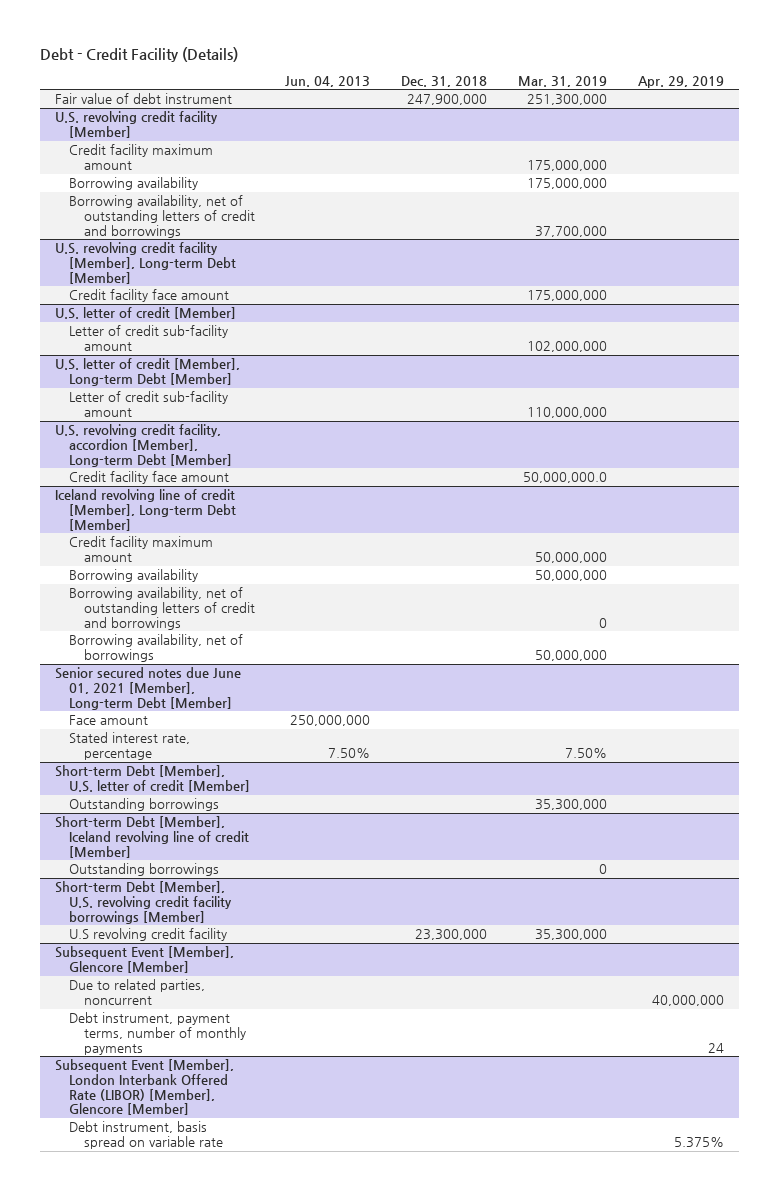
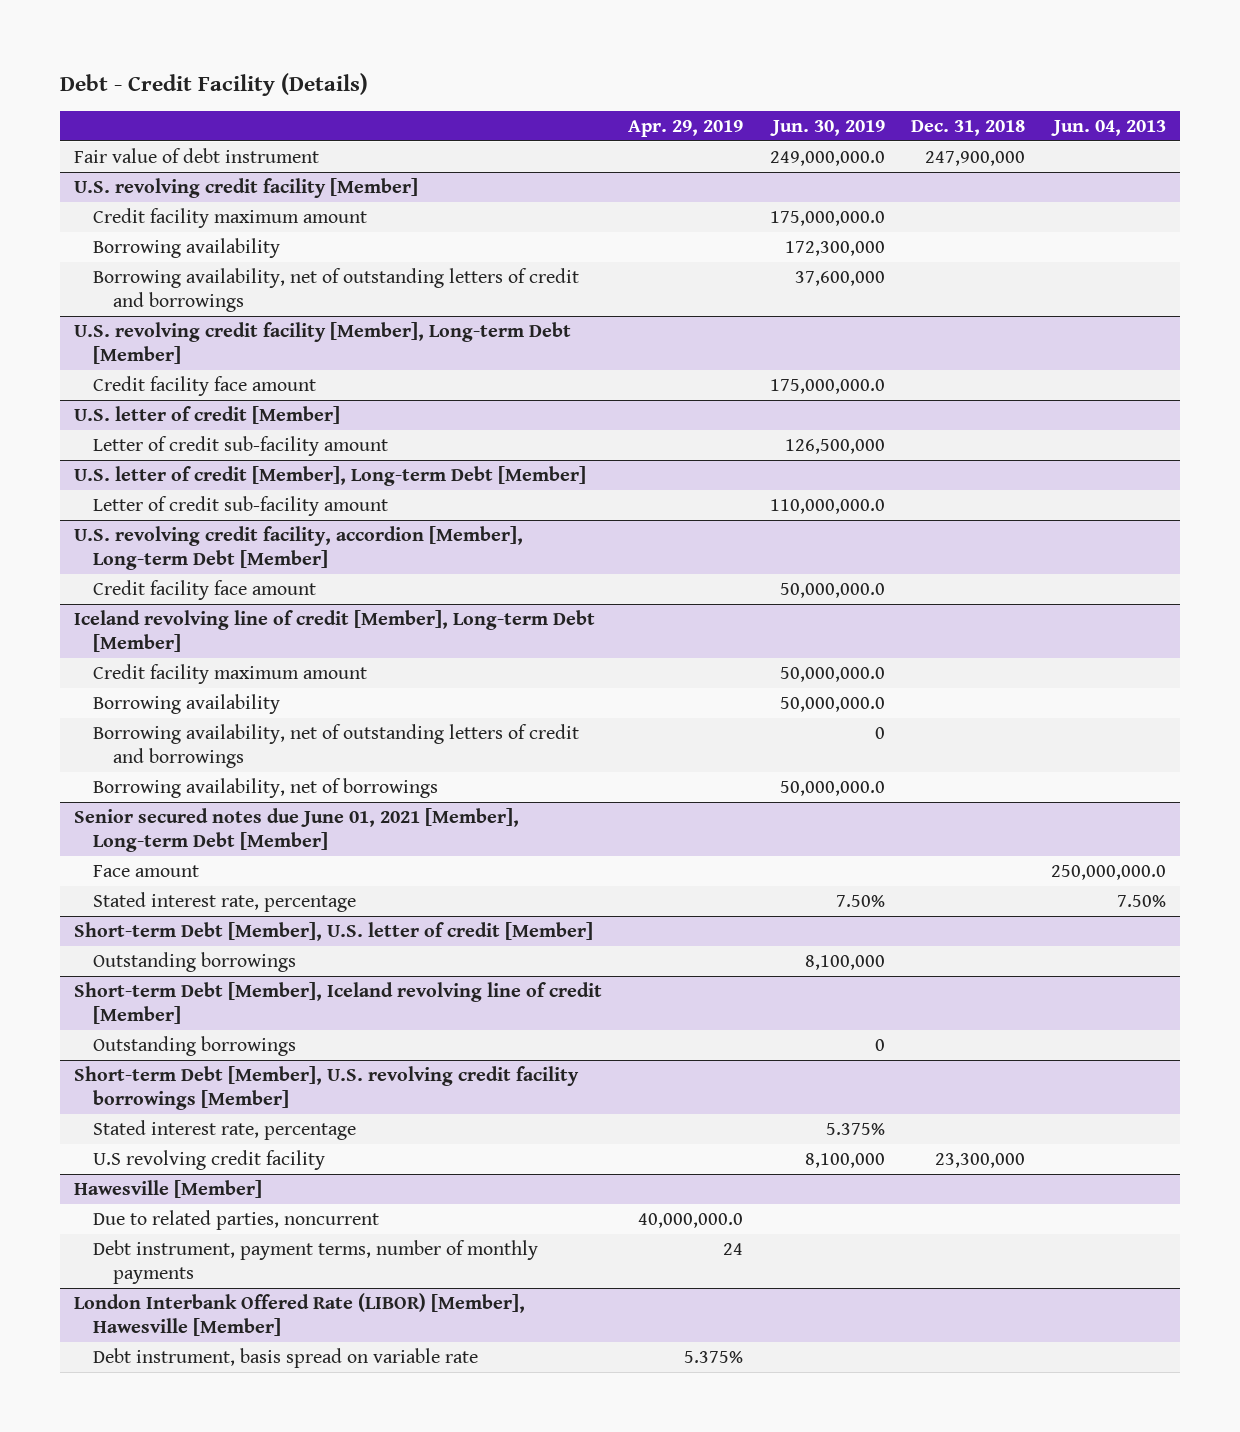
- | Jun. 04, 2013 | Dec. 31, 2018 | Mar. 31, 2019 | Apr. 29, 2019
+ | Apr. 29, 2019 | Jun. 30, 2019 | Dec. 31, 2018 | Jun. 04, 2013
@ Senior secured notes due June 01, 2021 [Member], Long-term Debt [Member]
- Face amount | 250,000,000 | | |
+ Face amount | | | | 250,000,000.0
@ Short-term Debt [Member], U.S. revolving credit facility borrowings [Member]
+ Stated interest rate, percentage | | 5.375% | |
- Subsequent Event [Member], Glencore [Member]
- Due to related parties, noncurrent | | | | 40,000,000
+ Hawesville [Member]
+ Due to related parties, noncurrent | 40,000,000.0 | | |
- Subsequent Event [Member], London Interbank Offered Rate (LIBOR) [Member], Glencore [Member]
+ London Interbank Offered Rate (LIBOR) [Member], Hawesville [Member]

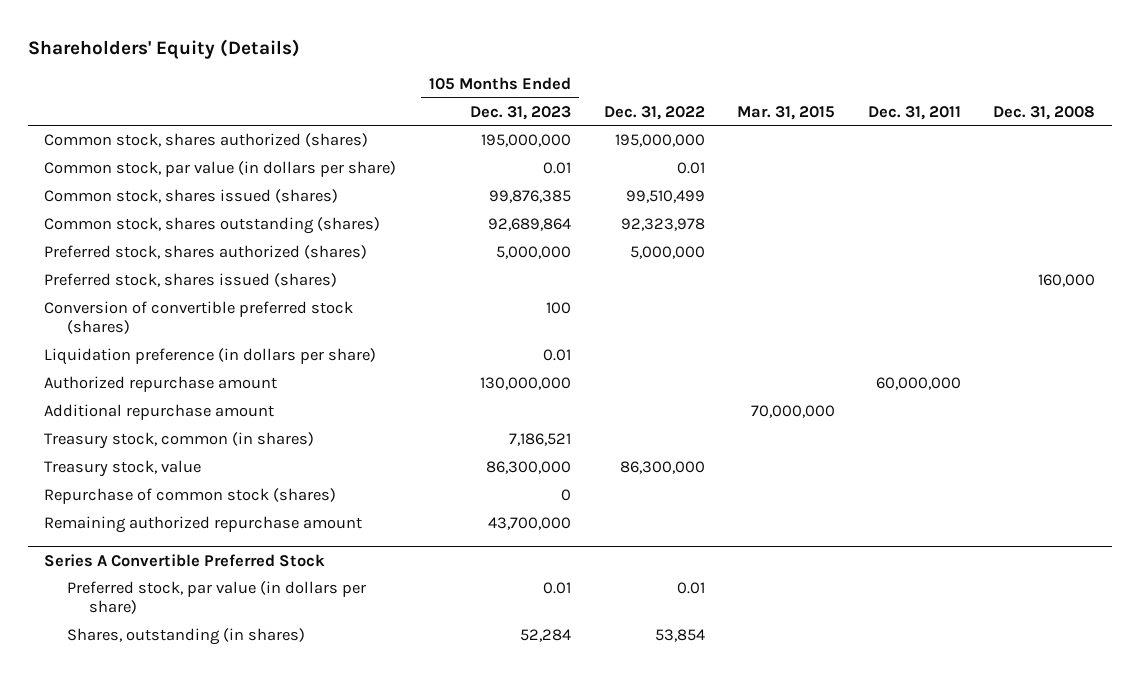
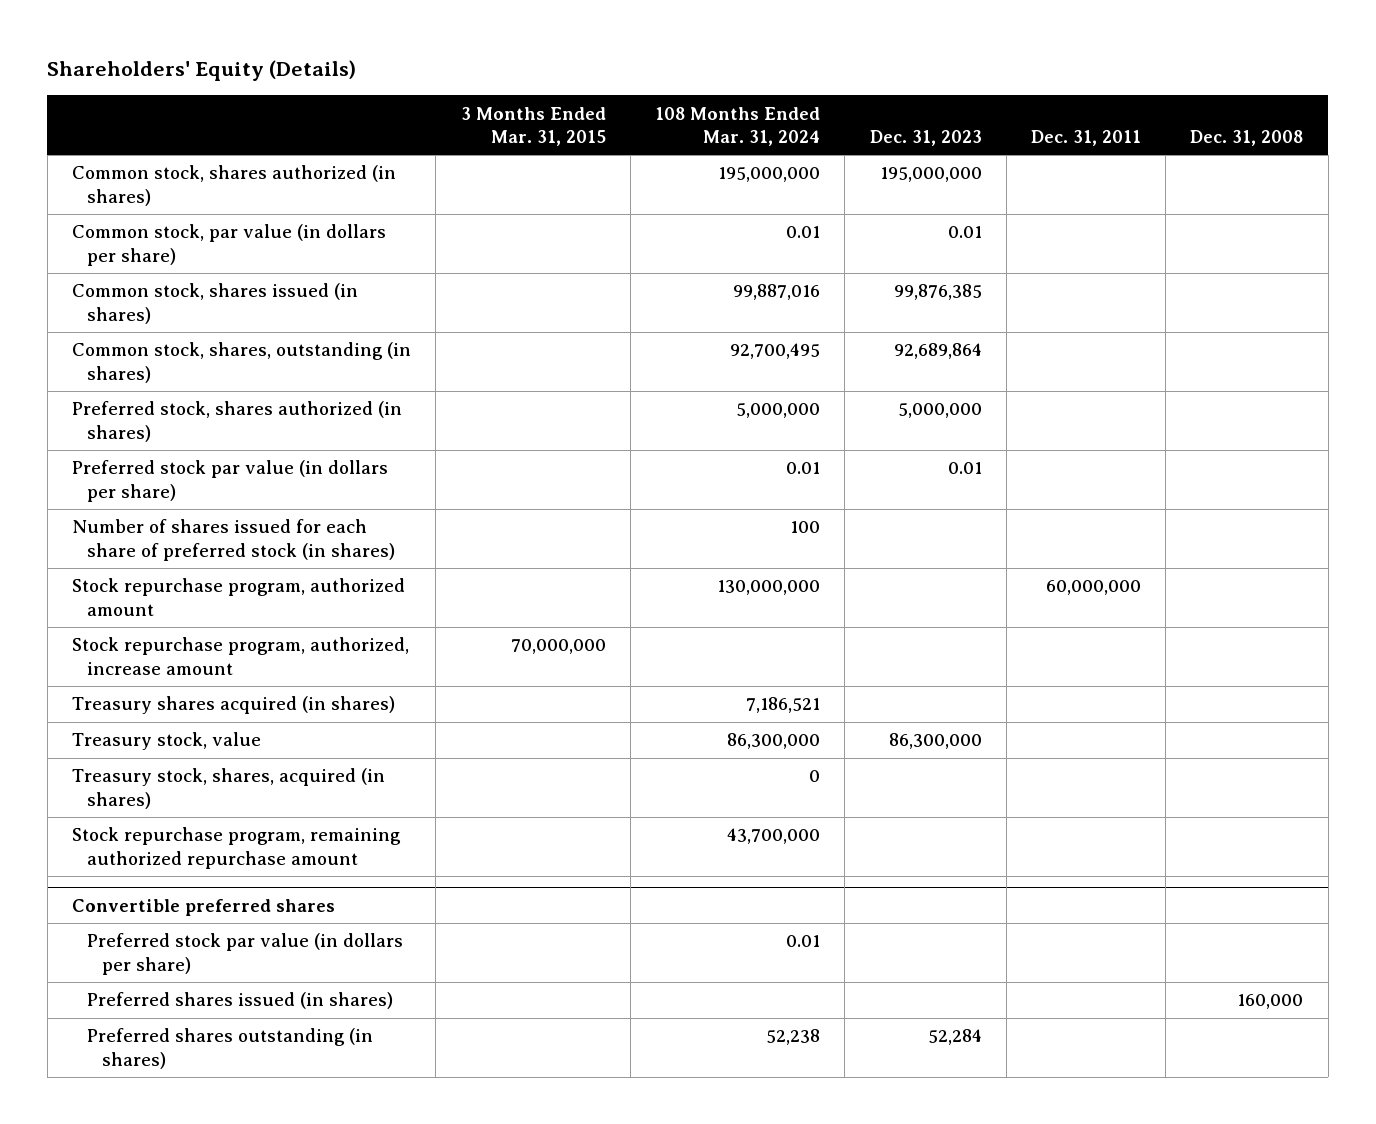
- | 105 Months Ended Dec. 31, 2023 | Dec. 31, 2022 | Mar. 31, 2015 | Dec. 31, 2011 | Dec. 31, 2008
+ | 3 Months Ended Mar. 31, 2015 | 108 Months Ended Mar. 31, 2024 | Dec. 31, 2023 | Dec. 31, 2011 | Dec. 31, 2008
- Common stock, shares authorized (shares) | 195,000,000 | 195,000,000 | | |
+ Common stock, shares authorized (in shares) | | 195,000,000 | 195,000,000 | |
- Common stock, shares issued (shares) | 99,876,385 | 99,510,499 | | |
- Common stock, shares outstanding (shares) | 92,689,864 | 92,323,978 | | |
- Preferred stock, shares authorized (shares) | 5,000,000 | 5,000,000 | | |
- Preferred stock, shares issued (shares) | | | | | 160,000
- Conversion of convertible preferred stock (shares) | 100 | | | |
- Liquidation preference (in dollars per share) | 0.01 | | | |
- Authorized repurchase amount | 130,000,000 | | | 60,000,000 |
- Additional repurchase amount | | | 70,000,000 | |
- Treasury stock, common (in shares) | 7,186,521 | | | |
+ Common stock, shares issued (in shares) | | 99,887,016 | 99,876,385 | |
+ Common stock, shares, outstanding (in shares) | | 92,700,495 | 92,689,864 | |
+ Preferred stock, shares authorized (in shares) | | 5,000,000 | 5,000,000 | |
+ Preferred stock par value (in dollars per share) | | 0.01 | 0.01 | |
+ Number of shares issued for each share of preferred stock (in shares) | | 100 | | |
+ Stock repurchase program, authorized amount | | 130,000,000 | | 60,000,000 |
+ Stock repurchase program, authorized, increase amount | 70,000,000 | | | |
+ Treasury shares acquired (in shares) | | 7,186,521 | | |
- Repurchase of common stock (shares) | 0 | | | |
- Remaining authorized repurchase amount | 43,700,000 | | | |
- Series A Convertible Preferred Stock
- Preferred stock, par value (in dollars per share) | 0.01 | 0.01 | | |
- Shares, outstanding (in shares) | 52,284 | 53,854 | | |
+ Treasury stock, shares, acquired (in shares) | | 0 | | |
+ Stock repurchase program, remaining authorized repurchase amount | | 43,700,000 | | |
+ Convertible preferred shares
+ Preferred stock par value (in dollars per share) | | 0.01 | | |
+ Preferred shares issued (in shares) | | | | | 160,000
+ Preferred shares outstanding (in shares) | | 52,238 | 52,284 | |

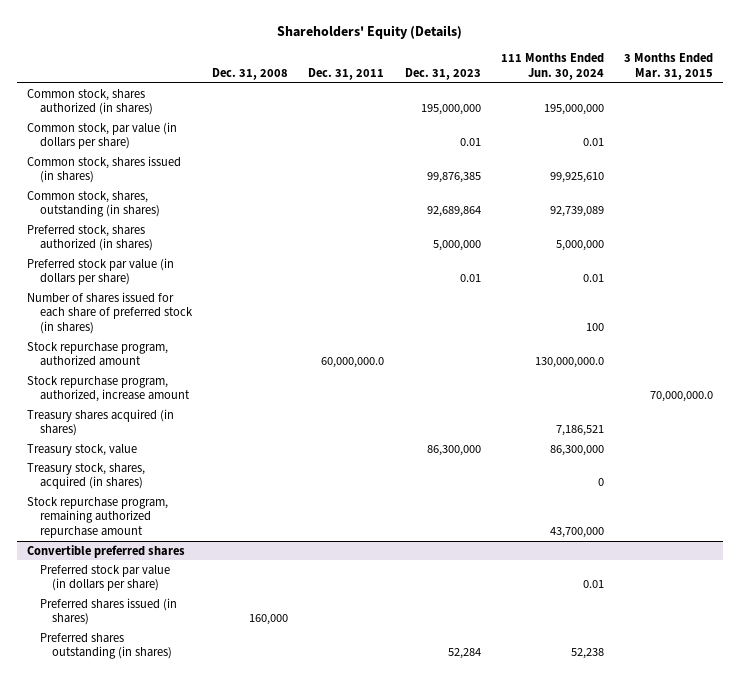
- | 3 Months Ended Mar. 31, 2015 | 108 Months Ended Mar. 31, 2024 | Dec. 31, 2023 | Dec. 31, 2011 | Dec. 31, 2008
+ | Dec. 31, 2008 | Dec. 31, 2011 | Dec. 31, 2023 | 111 Months Ended Jun. 30, 2024 | 3 Months Ended Mar. 31, 2015
- Stock repurchase program, authorized amount | | 130,000,000 | | 60,000,000 |
- Stock repurchase program, authorized, increase amount | 70,000,000 | | | |
+ Stock repurchase program, authorized amount | | 60,000,000.0 | | 130,000,000.0 |
+ Stock repurchase program, authorized, increase amount | | | | | 70,000,000.0

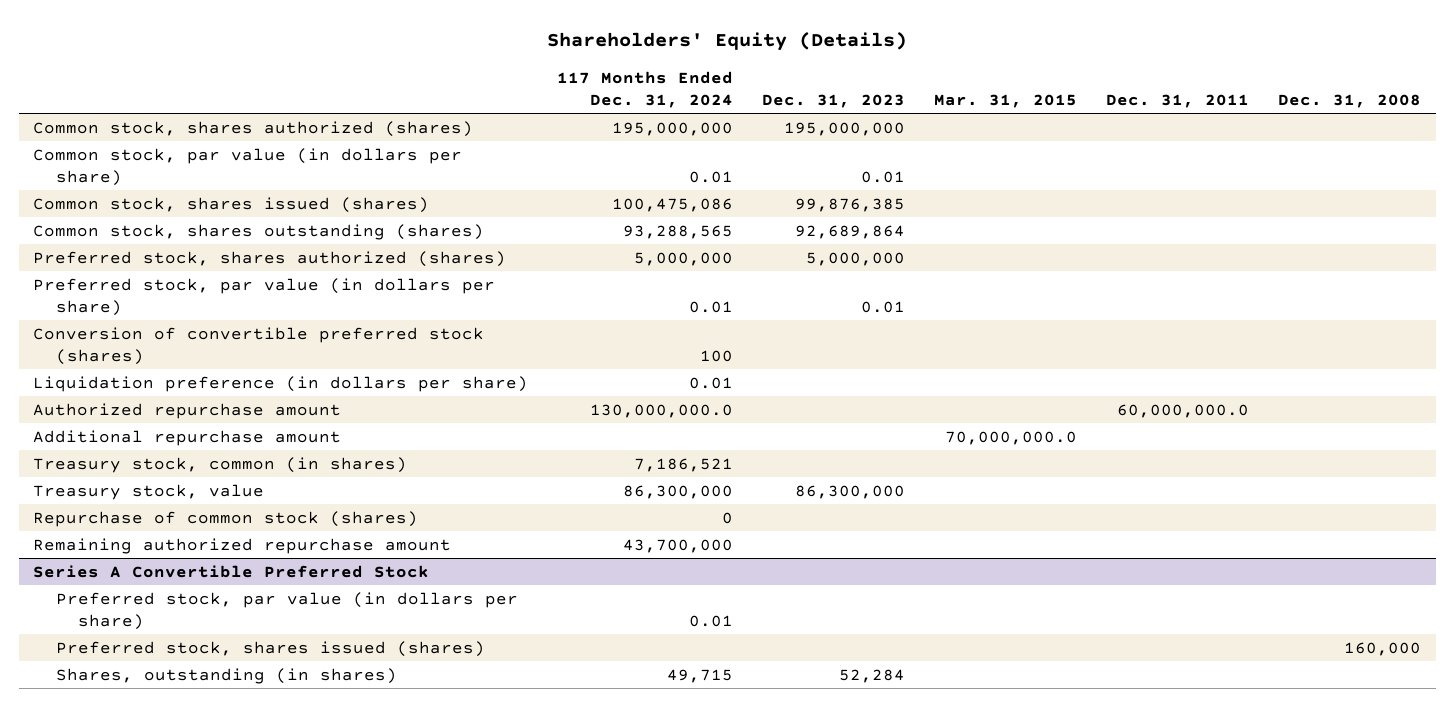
- | Dec. 31, 2008 | Dec. 31, 2011 | Dec. 31, 2023 | 111 Months Ended Jun. 30, 2024 | 3 Months Ended Mar. 31, 2015
+ | 117 Months Ended Dec. 31, 2024 | Dec. 31, 2023 | Mar. 31, 2015 | Dec. 31, 2011 | Dec. 31, 2008
- Common stock, shares authorized (in shares) | | | 195,000,000 | 195,000,000 |
+ Common stock, shares authorized (shares) | 195,000,000 | 195,000,000 | | |
- Common stock, shares issued (in shares) | | | 99,876,385 | 99,925,610 |
- Common stock, shares, outstanding (in shares) | | | 92,689,864 | 92,739,089 |
- Preferred stock, shares authorized (in shares) | | | 5,000,000 | 5,000,000 |
- Preferred stock par value (in dollars per share) | | | 0.01 | 0.01 |
- Number of shares issued for each share of preferred stock (in shares) | | | | 100 |
- Stock repurchase program, authorized amount | | 60,000,000.0 | | 130,000,000.0 |
- Stock repurchase program, authorized, increase amount | | | | | 70,000,000.0
- Treasury shares acquired (in shares) | | | | 7,186,521 |
+ Common stock, shares issued (shares) | 100,475,086 | 99,876,385 | | |
+ Common stock, shares outstanding (shares) | 93,288,565 | 92,689,864 | | |
+ Preferred stock, shares authorized (shares) | 5,000,000 | 5,000,000 | | |
+ Preferred stock, par value (in dollars per share) | 0.01 | 0.01 | | |
+ Conversion of convertible preferred stock (shares) | 100 | | | |
+ Liquidation preference (in dollars per share) | 0.01 | | | |
+ Authorized repurchase amount | 130,000,000.0 | | | 60,000,000.0 |
+ Additional repurchase amount | | | 70,000,000.0 | |
+ Treasury stock, common (in shares) | 7,186,521 | | | |
- Treasury stock, shares, acquired (in shares) | | | | 0 |
- Stock repurchase program, remaining authorized repurchase amount | | | | 43,700,000 |
- Convertible preferred shares
- Preferred stock par value (in dollars per share) | | | | 0.01 |
- Preferred shares issued (in shares) | 160,000 | | | |
- Preferred shares outstanding (in shares) | | | 52,284 | 52,238 |
+ Repurchase of common stock (shares) | 0 | | | |
+ Remaining authorized repurchase amount | 43,700,000 | | | |
+ Series A Convertible Preferred Stock
+ Preferred stock, par value (in dollars per share) | 0.01 | | | |
+ Preferred stock, shares issued (shares) | | | | | 160,000
+ Shares, outstanding (in shares) | 49,715 | 52,284 | | |

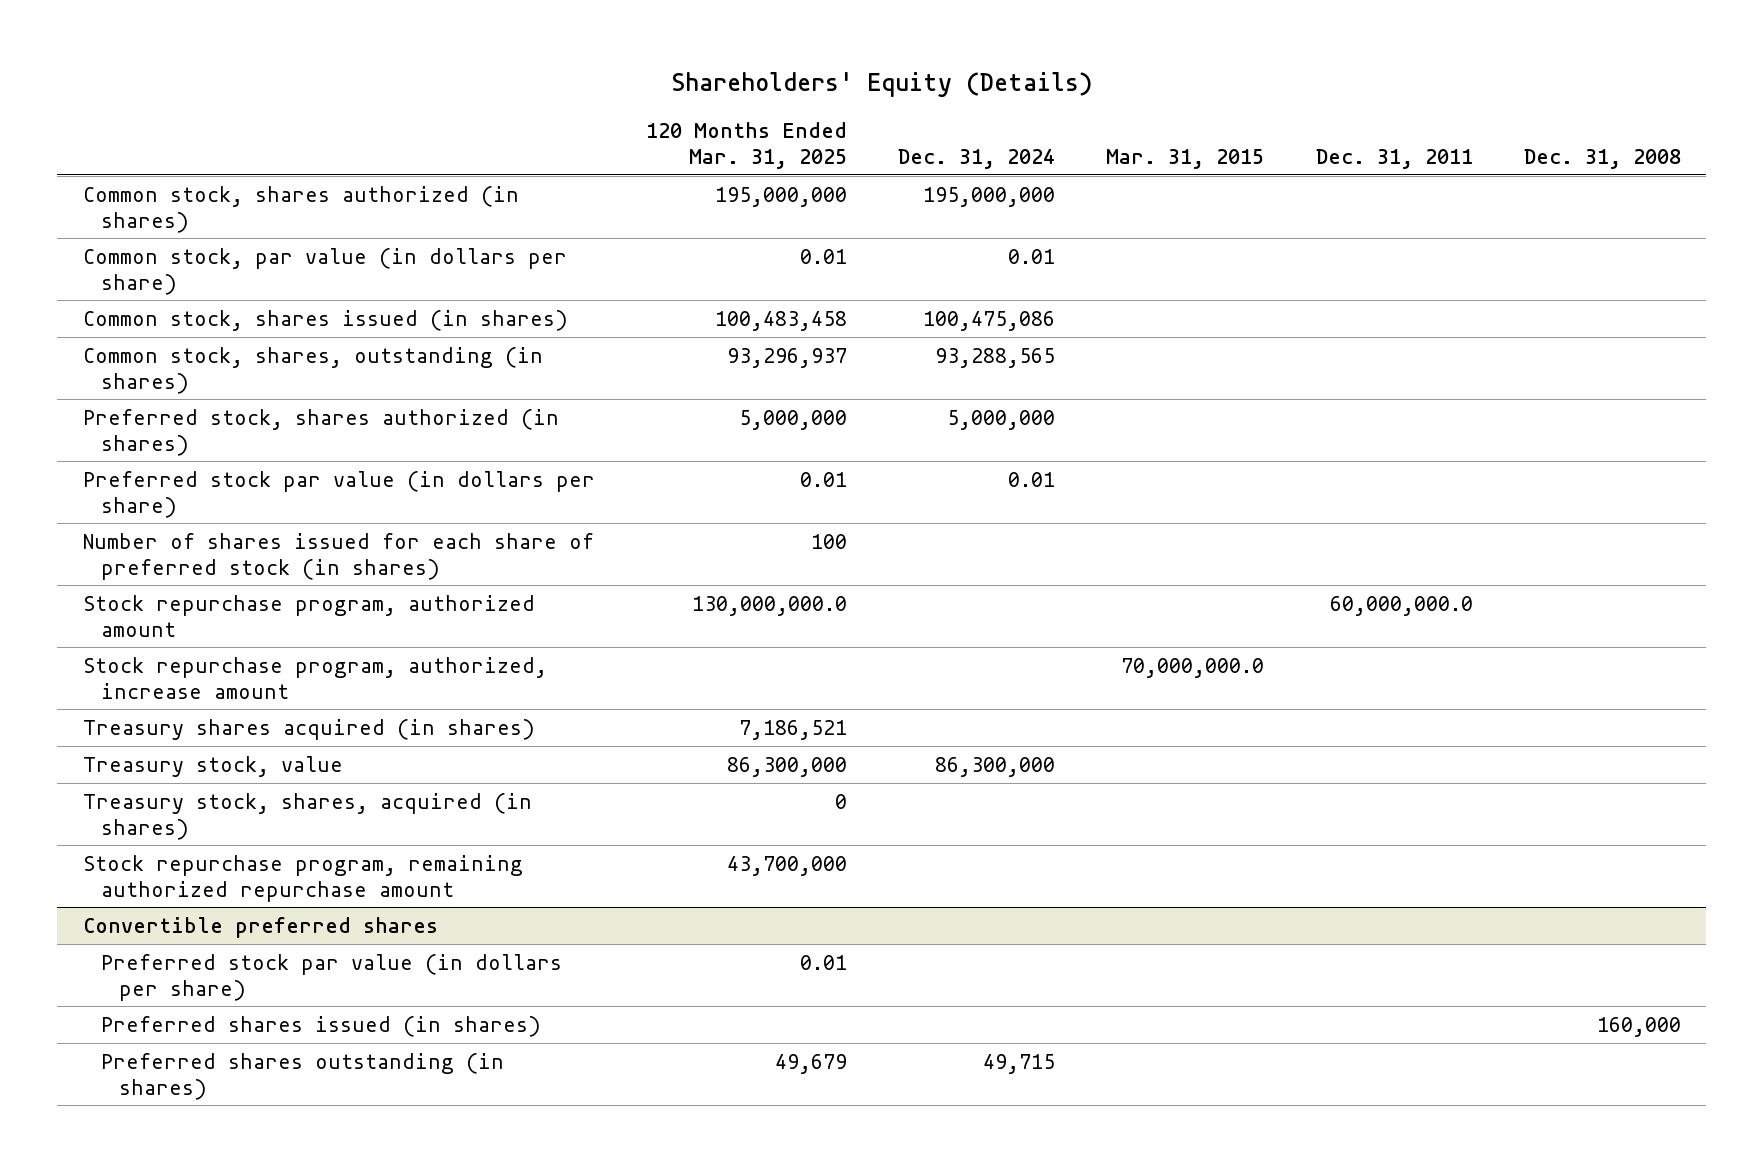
- | 117 Months Ended Dec. 31, 2024 | Dec. 31, 2023 | Mar. 31, 2015 | Dec. 31, 2011 | Dec. 31, 2008
+ | 120 Months Ended Mar. 31, 2025 | Dec. 31, 2024 | Mar. 31, 2015 | Dec. 31, 2011 | Dec. 31, 2008
- Common stock, shares authorized (shares) | 195,000,000 | 195,000,000 | | |
+ Common stock, shares authorized (in shares) | 195,000,000 | 195,000,000 | | |
- Common stock, shares issued (shares) | 100,475,086 | 99,876,385 | | |
- Common stock, shares outstanding (shares) | 93,288,565 | 92,689,864 | | |
- Preferred stock, shares authorized (shares) | 5,000,000 | 5,000,000 | | |
- Preferred stock, par value (in dollars per share) | 0.01 | 0.01 | | |
- Conversion of convertible preferred stock (shares) | 100 | | | |
- Liquidation preference (in dollars per share) | 0.01 | | | |
- Authorized repurchase amount | 130,000,000.0 | | | 60,000,000.0 |
- Additional repurchase amount | | | 70,000,000.0 | |
- Treasury stock, common (in shares) | 7,186,521 | | | |
+ Common stock, shares issued (in shares) | 100,483,458 | 100,475,086 | | |
+ Common stock, shares, outstanding (in shares) | 93,296,937 | 93,288,565 | | |
+ Preferred stock, shares authorized (in shares) | 5,000,000 | 5,000,000 | | |
+ Preferred stock par value (in dollars per share) | 0.01 | 0.01 | | |
+ Number of shares issued for each share of preferred stock (in shares) | 100 | | | |
+ Stock repurchase program, authorized amount | 130,000,000.0 | | | 60,000,000.0 |
+ Stock repurchase program, authorized, increase amount | | | 70,000,000.0 | |
+ Treasury shares acquired (in shares) | 7,186,521 | | | |
- Repurchase of common stock (shares) | 0 | | | |
- Remaining authorized repurchase amount | 43,700,000 | | | |
- Series A Convertible Preferred Stock
- Preferred stock, par value (in dollars per share) | 0.01 | | | |
- Preferred stock, shares issued (shares) | | | | | 160,000
- Shares, outstanding (in shares) | 49,715 | 52,284 | | |
+ Treasury stock, shares, acquired (in shares) | 0 | | | |
+ Stock repurchase program, remaining authorized repurchase amount | 43,700,000 | | | |
+ Convertible preferred shares
+ Preferred stock par value (in dollars per share) | 0.01 | | | |
+ Preferred shares issued (in shares) | | | | | 160,000
+ Preferred shares outstanding (in shares) | 49,679 | 49,715 | | |

